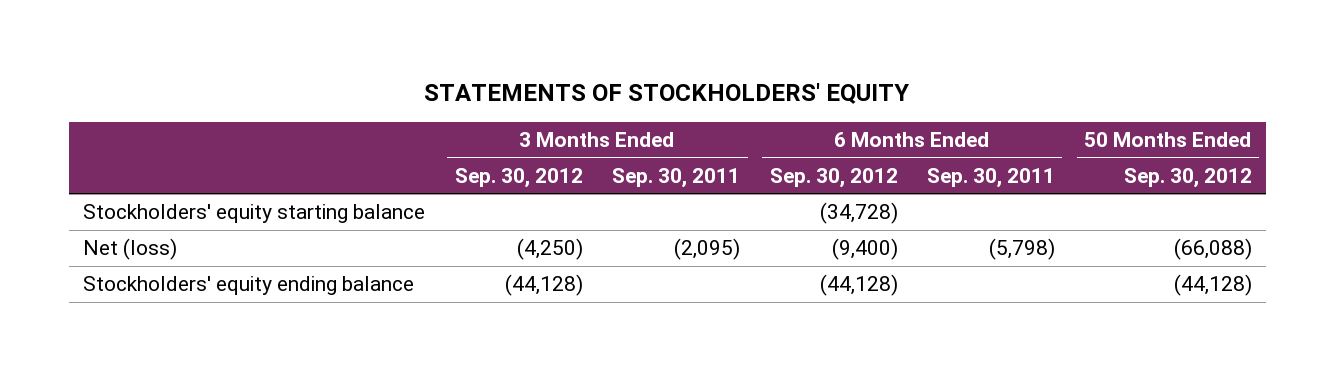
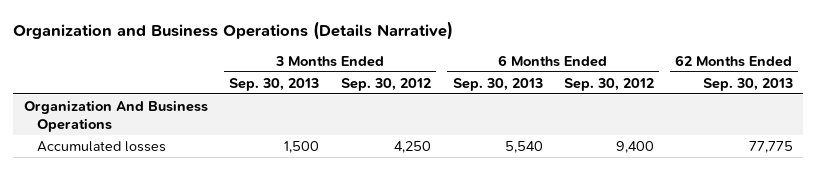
- STATEMENTS OF STOCKHOLDERS' EQUITY
+ Organization and Business Operations (Details Narrative)
- | 3 Months Ended Sep. 30, 2012 | 3 Months Ended Sep. 30, 2011 | 6 Months Ended Sep. 30, 2012 | 6 Months Ended Sep. 30, 2011 | 50 Months Ended Sep. 30, 2012
+ | 3 Months Ended Sep. 30, 2013 | 3 Months Ended Sep. 30, 2012 | 6 Months Ended Sep. 30, 2013 | 6 Months Ended Sep. 30, 2012 | 62 Months Ended Sep. 30, 2013
- Stockholders' equity starting balance | | | (34,728) | |
- Net (loss) | (4,250) | (2,095) | (9,400) | (5,798) | (66,088)
- Stockholders' equity ending balance | (44,128) | | (44,128) | | (44,128)
+ Organization And Business Operations
+ Accumulated losses | 1,500 | 4,250 | 5,540 | 9,400 | 77,775

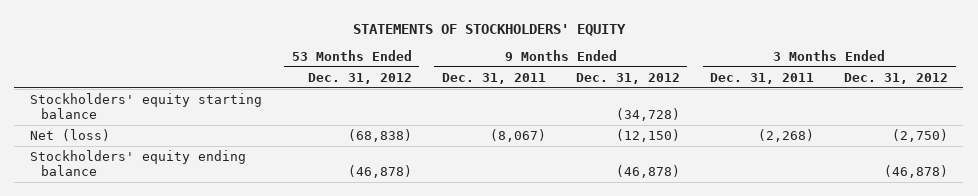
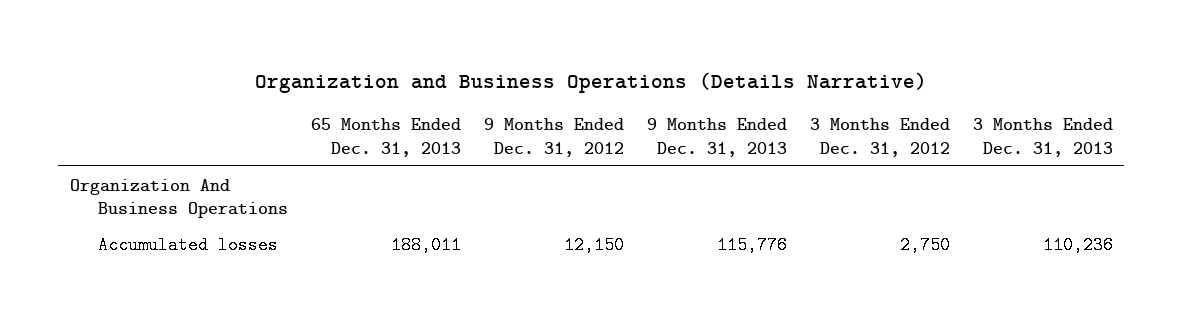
- STATEMENTS OF STOCKHOLDERS' EQUITY
+ Organization and Business Operations (Details Narrative)
- | 53 Months Ended Dec. 31, 2012 | 9 Months Ended Dec. 31, 2011 | 9 Months Ended Dec. 31, 2012 | 3 Months Ended Dec. 31, 2011 | 3 Months Ended Dec. 31, 2012
+ | 65 Months Ended Dec. 31, 2013 | 9 Months Ended Dec. 31, 2012 | 9 Months Ended Dec. 31, 2013 | 3 Months Ended Dec. 31, 2012 | 3 Months Ended Dec. 31, 2013
- Stockholders' equity starting balance | | | (34,728) | |
- Net (loss) | (68,838) | (8,067) | (12,150) | (2,268) | (2,750)
- Stockholders' equity ending balance | (46,878) | | (46,878) | | (46,878)
+ Organization And Business Operations
+ Accumulated losses | 188,011 | 12,150 | 115,776 | 2,750 | 110,236

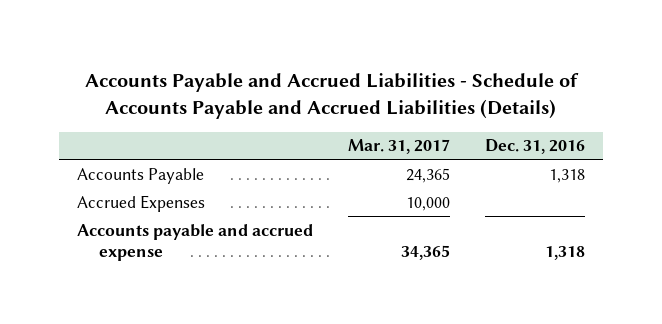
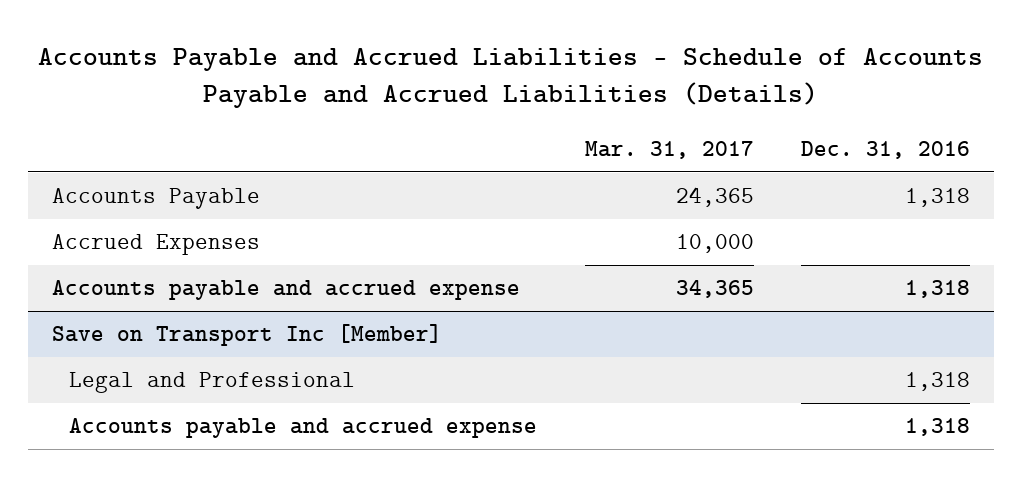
+ Save on Transport Inc [Member]
+ Legal and Professional | | 1,318
+ Accounts payable and accrued expense | | 1,318

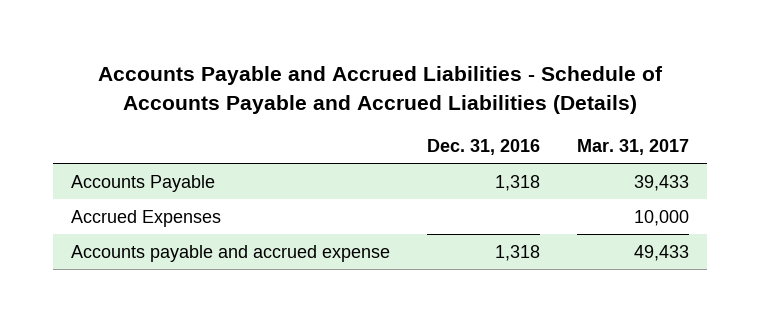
- | Mar. 31, 2017 | Dec. 31, 2016
+ | Dec. 31, 2016 | Mar. 31, 2017
- Accounts Payable | 24,365 | 1,318
+ Accounts Payable | 1,318 | 39,433
- Accounts payable and accrued expense | 34,365 | 1,318
- Save on Transport Inc [Member]
- Legal and Professional | | 1,318
- Accounts payable and accrued expense | | 1,318
+ Accounts payable and accrued expense | 1,318 | 49,433

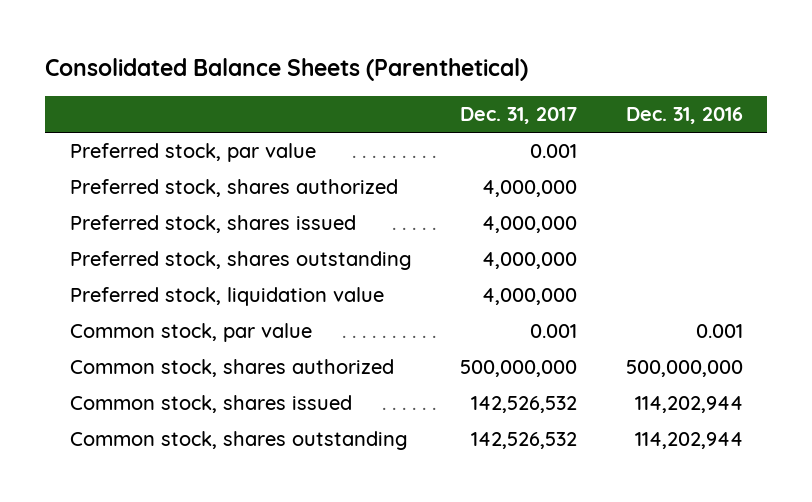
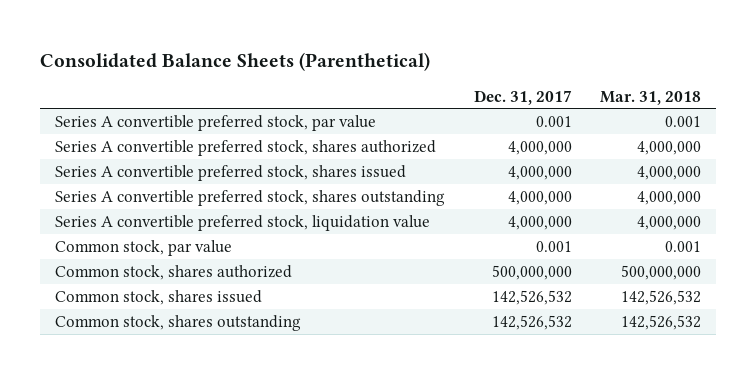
- | Dec. 31, 2017 | Dec. 31, 2016
+ | Dec. 31, 2017 | Mar. 31, 2018
- Preferred stock, par value | 0.001 |
- Preferred stock, shares authorized | 4,000,000 |
- Preferred stock, shares issued | 4,000,000 |
- Preferred stock, shares outstanding | 4,000,000 |
- Preferred stock, liquidation value | 4,000,000 |
+ Series A convertible preferred stock, par value | 0.001 | 0.001
+ Series A convertible preferred stock, shares authorized | 4,000,000 | 4,000,000
+ Series A convertible preferred stock, shares issued | 4,000,000 | 4,000,000
+ Series A convertible preferred stock, shares outstanding | 4,000,000 | 4,000,000
+ Series A convertible preferred stock, liquidation value | 4,000,000 | 4,000,000

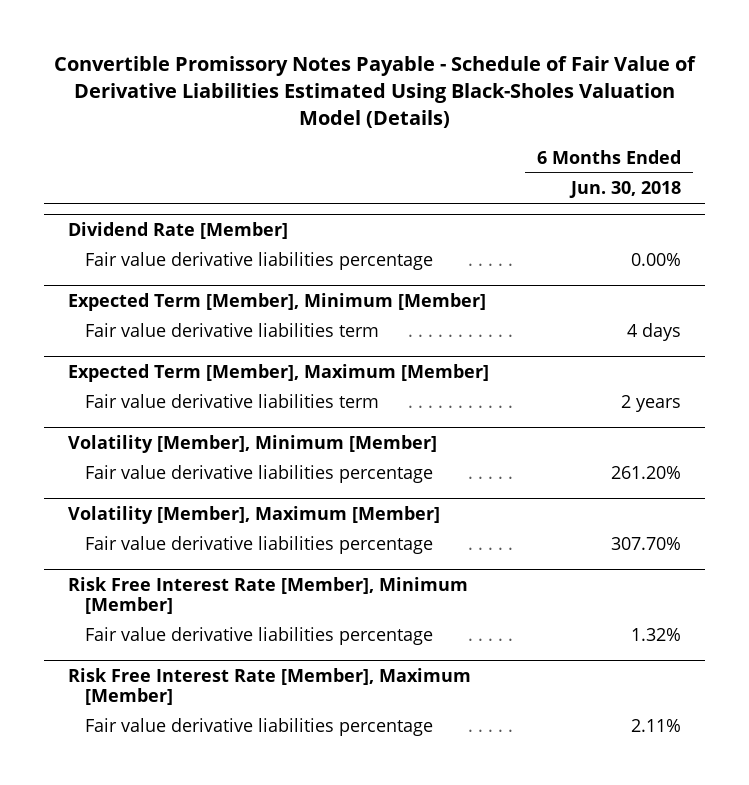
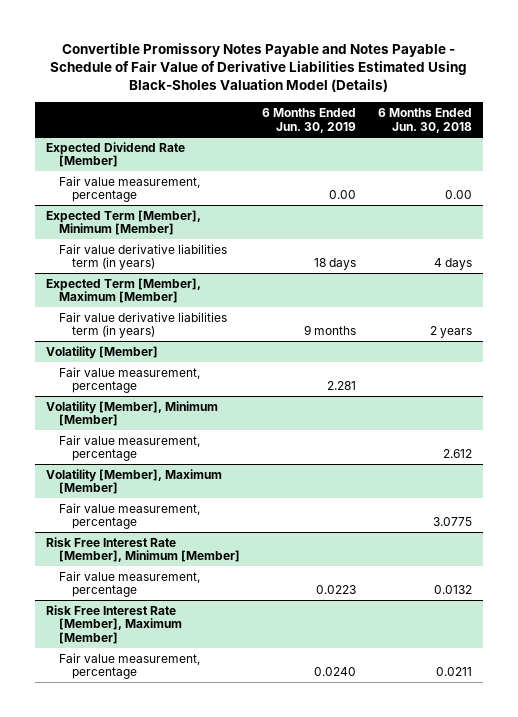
- Convertible Promissory Notes Payable - Schedule of Fair Value of Derivative Liabilities Estimated Using Black-Sholes Valuation Model (Details)
+ Convertible Promissory Notes Payable and Notes Payable - Schedule of Fair Value of Derivative Liabilities Estimated Using Black-Sholes Valuation Model (Details)
- | 6 Months Ended Jun. 30, 2018
+ | 6 Months Ended Jun. 30, 2019 | 6 Months Ended Jun. 30, 2018
- Dividend Rate [Member]
- Fair value derivative liabilities percentage | 0.00%
+ Expected Dividend Rate [Member]
+ Fair value measurement, percentage | 0.00 | 0.00
@ Expected Term [Member], Minimum [Member]
- Fair value derivative liabilities term | 4 days
+ Fair value derivative liabilities term (in years) | 18 days | 4 days
@ Expected Term [Member], Maximum [Member]
- Fair value derivative liabilities term | 2 years
+ Fair value derivative liabilities term (in years) | 9 months | 2 years
+ Volatility [Member]
+ Fair value measurement, percentage | 2.281 |
@ Volatility [Member], Minimum [Member]
- Fair value derivative liabilities percentage | 261.20%
+ Fair value measurement, percentage | | 2.612
@ Volatility [Member], Maximum [Member]
- Fair value derivative liabilities percentage | 307.70%
+ Fair value measurement, percentage | | 3.0775
@ Risk Free Interest Rate [Member], Minimum [Member]
- Fair value derivative liabilities percentage | 1.32%
+ Fair value measurement, percentage | 0.0223 | 0.0132
@ Risk Free Interest Rate [Member], Maximum [Member]
- Fair value derivative liabilities percentage | 2.11%
+ Fair value measurement, percentage | 0.0240 | 0.0211

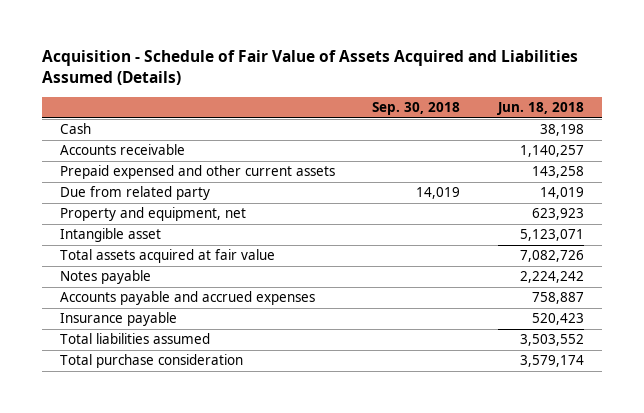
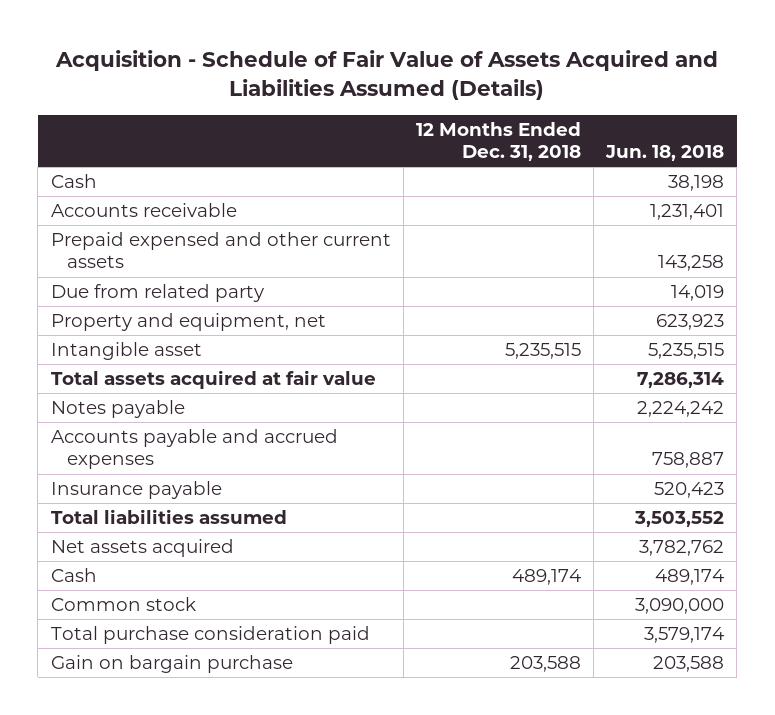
- | Sep. 30, 2018 | Jun. 18, 2018
+ | 12 Months Ended Dec. 31, 2018 | Jun. 18, 2018
- Accounts receivable | | 1,140,257
+ Accounts receivable | | 1,231,401
- Intangible asset | | 5,123,071
- Total assets acquired at fair value | | 7,082,726
+ Intangible asset | 5,235,515 | 5,235,515
+ Total assets acquired at fair value | | 7,286,314
- Total purchase consideration | | 3,579,174
+ Net assets acquired | | 3,782,762
+ Cash | 489,174 | 489,174
+ Common stock | | 3,090,000
+ Total purchase consideration paid | | 3,579,174
+ Gain on bargain purchase | 203,588 | 203,588

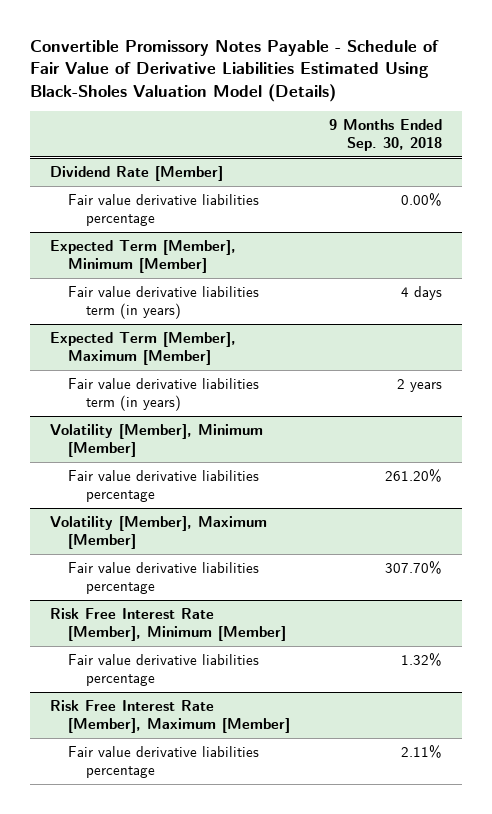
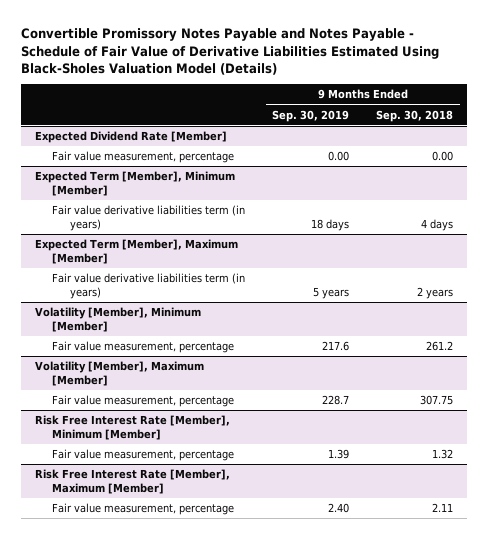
- Convertible Promissory Notes Payable - Schedule of Fair Value of Derivative Liabilities Estimated Using Black-Sholes Valuation Model (Details)
+ Convertible Promissory Notes Payable and Notes Payable - Schedule of Fair Value of Derivative Liabilities Estimated Using Black-Sholes Valuation Model (Details)
- | 9 Months Ended Sep. 30, 2018
+ | 9 Months Ended Sep. 30, 2019 | 9 Months Ended Sep. 30, 2018
- Dividend Rate [Member]
- Fair value derivative liabilities percentage | 0.00%
+ Expected Dividend Rate [Member]
+ Fair value measurement, percentage | 0.00 | 0.00
@ Volatility [Member], Minimum [Member]
- Fair value derivative liabilities percentage | 261.20%
+ Fair value measurement, percentage | 217.6 | 261.2
@ Volatility [Member], Maximum [Member]
- Fair value derivative liabilities percentage | 307.70%
+ Fair value measurement, percentage | 228.7 | 307.75
@ Risk Free Interest Rate [Member], Minimum [Member]
- Fair value derivative liabilities percentage | 1.32%
+ Fair value measurement, percentage | 1.39 | 1.32
@ Risk Free Interest Rate [Member], Maximum [Member]
- Fair value derivative liabilities percentage | 2.11%
+ Fair value measurement, percentage | 2.40 | 2.11

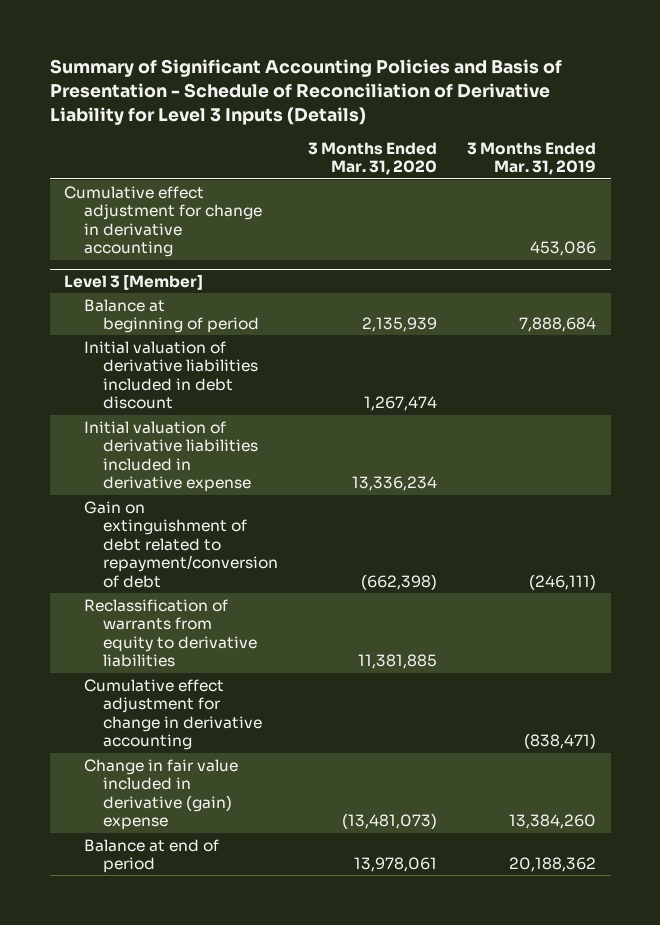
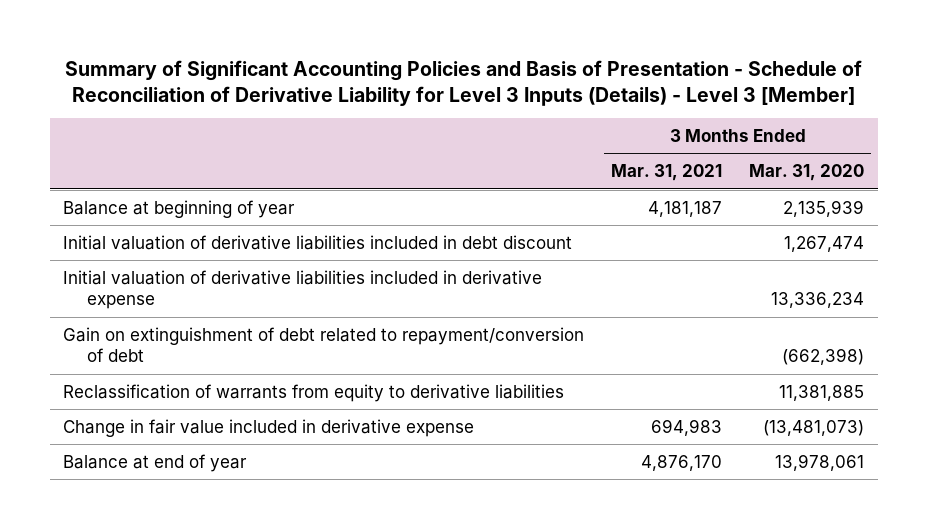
- Summary of Significant Accounting Policies and Basis of Presentation - Schedule of Reconciliation of Derivative Liability for Level 3 Inputs (Details)
+ Summary of Significant Accounting Policies and Basis of Presentation - Schedule of Reconciliation of Derivative Liability for Level 3 Inputs (Details) - Level 3 [Member]
- | 3 Months Ended Mar. 31, 2020 | 3 Months Ended Mar. 31, 2019
+ | 3 Months Ended Mar. 31, 2021 | 3 Months Ended Mar. 31, 2020
- Cumulative effect adjustment for change in derivative accounting | | 453,086
- Level 3 [Member]
- Balance at beginning of period | 2,135,939 | 7,888,684
+ Balance at beginning of year | 4,181,187 | 2,135,939
- Cumulative effect adjustment for change in derivative accounting | | (838,471)
- Change in fair value included in derivative (gain) expense | (13,481,073) | 13,384,260
- Balance at end of period | 13,978,061 | 20,188,362
+ Change in fair value included in derivative expense | 694,983 | (13,481,073)
+ Balance at end of year | 4,876,170 | 13,978,061

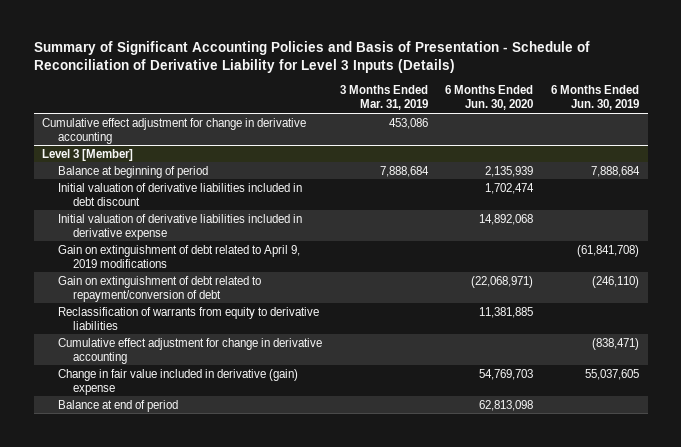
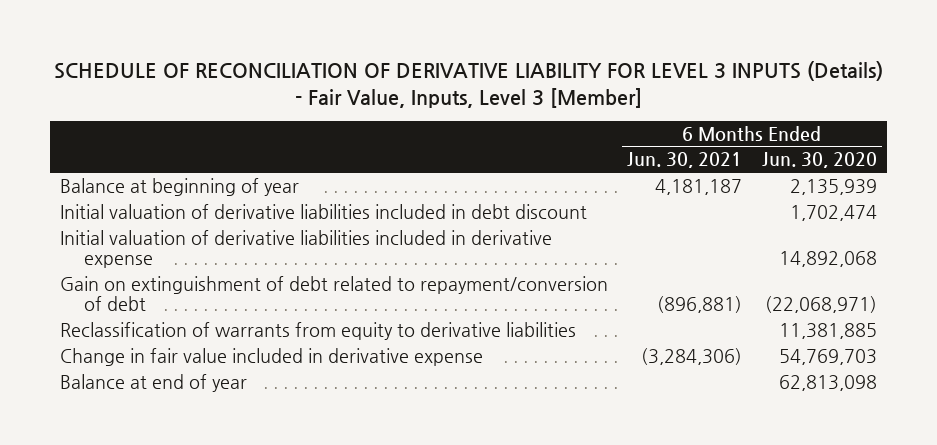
- Summary of Significant Accounting Policies and Basis of Presentation - Schedule of Reconciliation of Derivative Liability for Level 3 Inputs (Details)
+ SCHEDULE OF RECONCILIATION OF DERIVATIVE LIABILITY FOR LEVEL 3 INPUTS (Details) - Fair Value, Inputs, Level 3 [Member]
- | 3 Months Ended Mar. 31, 2019 | 6 Months Ended Jun. 30, 2020 | 6 Months Ended Jun. 30, 2019
+ | 6 Months Ended Jun. 30, 2021 | 6 Months Ended Jun. 30, 2020
- Cumulative effect adjustment for change in derivative accounting | 453,086 | |
- Level 3 [Member]
- Balance at beginning of period | 7,888,684 | 2,135,939 | 7,888,684
+ Balance at beginning of year | 4,181,187 | 2,135,939
- Gain on extinguishment of debt related to April 9, 2019 modifications | | | (61,841,708)
- Cumulative effect adjustment for change in derivative accounting | | | (838,471)
- Change in fair value included in derivative (gain) expense | | 54,769,703 | 55,037,605
- Balance at end of period | | 62,813,098 |
+ Change in fair value included in derivative expense | (3,284,306) | 54,769,703
+ Balance at end of year | | 62,813,098

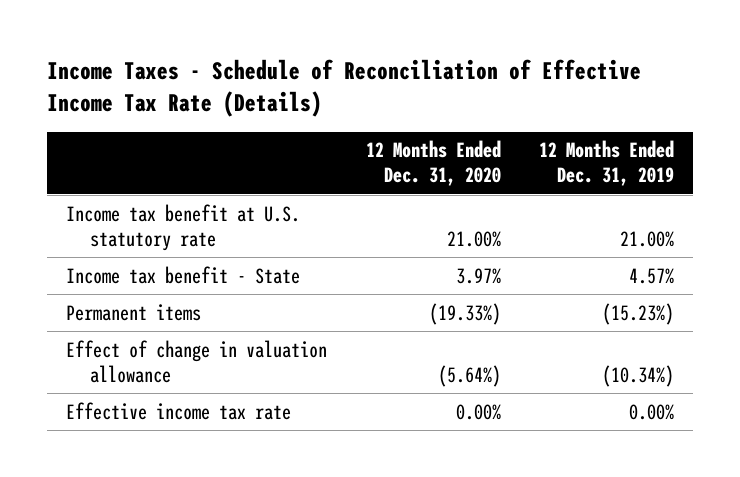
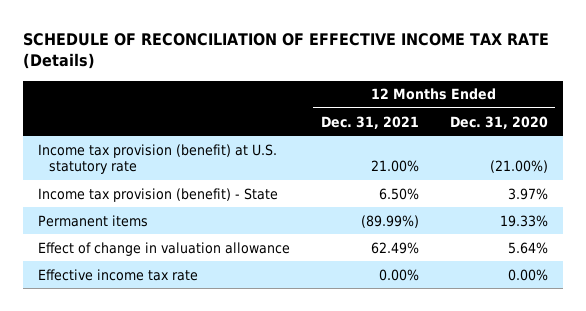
- Income Taxes - Schedule of Reconciliation of Effective Income Tax Rate (Details)
+ SCHEDULE OF RECONCILIATION OF EFFECTIVE INCOME TAX RATE (Details)
- | 12 Months Ended Dec. 31, 2020 | 12 Months Ended Dec. 31, 2019
+ | 12 Months Ended Dec. 31, 2021 | 12 Months Ended Dec. 31, 2020
- Income tax benefit at U.S. statutory rate | 21.00% | 21.00%
- Income tax benefit - State | 3.97% | 4.57%
- Permanent items | (19.33%) | (15.23%)
- Effect of change in valuation allowance | (5.64%) | (10.34%)
+ Income tax provision (benefit) at U.S. statutory rate | 21.00% | (21.00%)
+ Income tax provision (benefit) - State | 6.50% | 3.97%
+ Permanent items | (89.99%) | 19.33%
+ Effect of change in valuation allowance | 62.49% | 5.64%

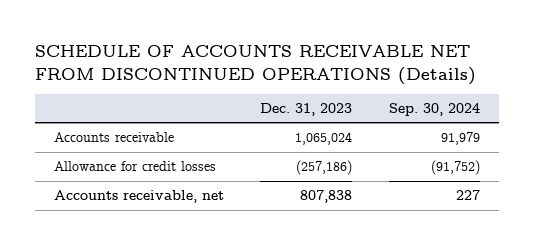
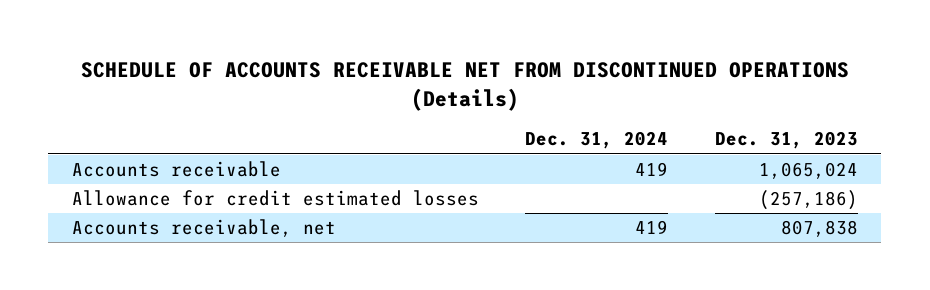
- | Dec. 31, 2023 | Sep. 30, 2024
+ | Dec. 31, 2024 | Dec. 31, 2023
- Allowance for credit losses | (257,186) | (91,752)
+ Allowance for credit estimated losses | | (257,186)

